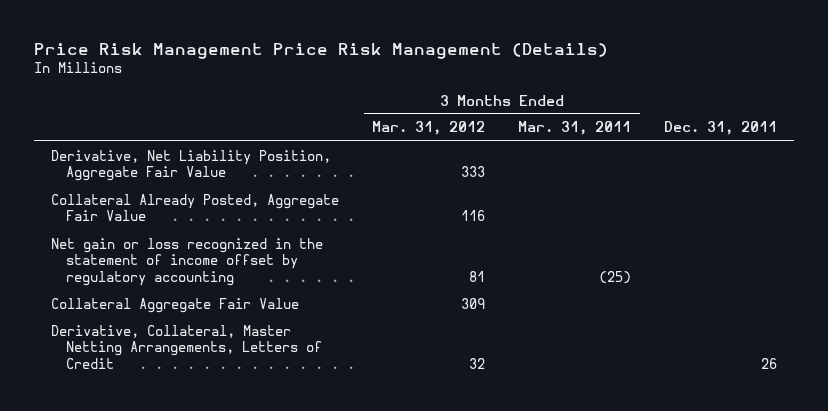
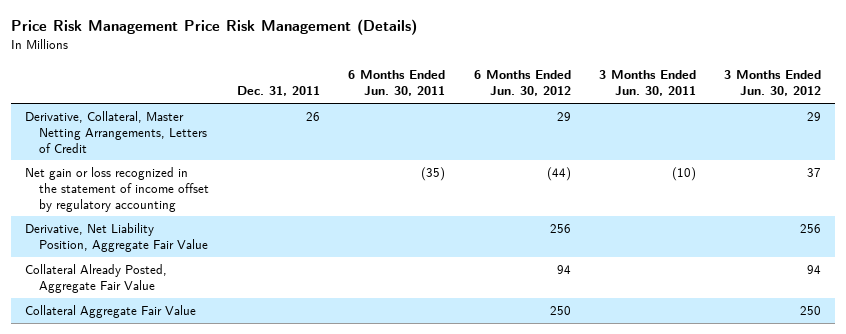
- | 3 Months Ended Mar. 31, 2012 | 3 Months Ended Mar. 31, 2011 | Dec. 31, 2011
+ | Dec. 31, 2011 | 6 Months Ended Jun. 30, 2011 | 6 Months Ended Jun. 30, 2012 | 3 Months Ended Jun. 30, 2011 | 3 Months Ended Jun. 30, 2012
moved up: Derivative, Collateral, Master Netting Arrangements, Letters of Credit | 26 | | 29 | | 29
moved up: Net gain or loss recognized in the statement of income offset by regulatory accounting | | (35) | (44) | (10) | 37

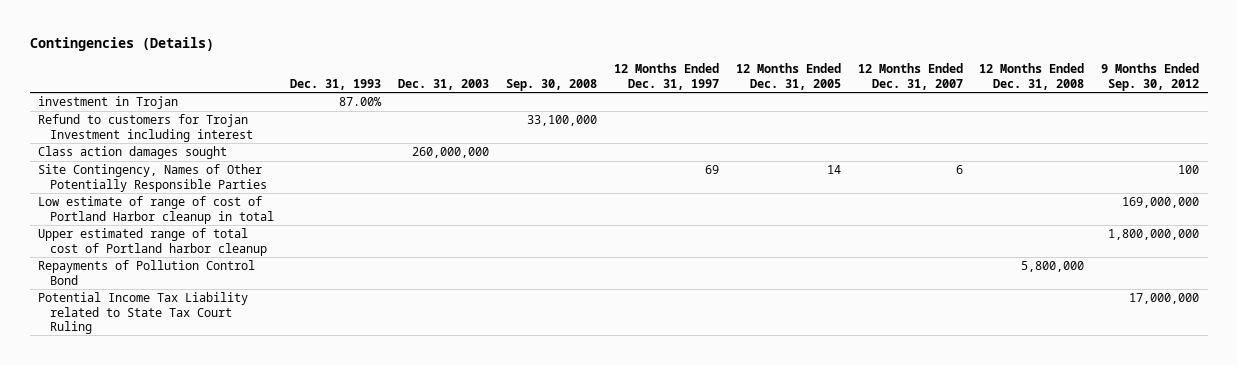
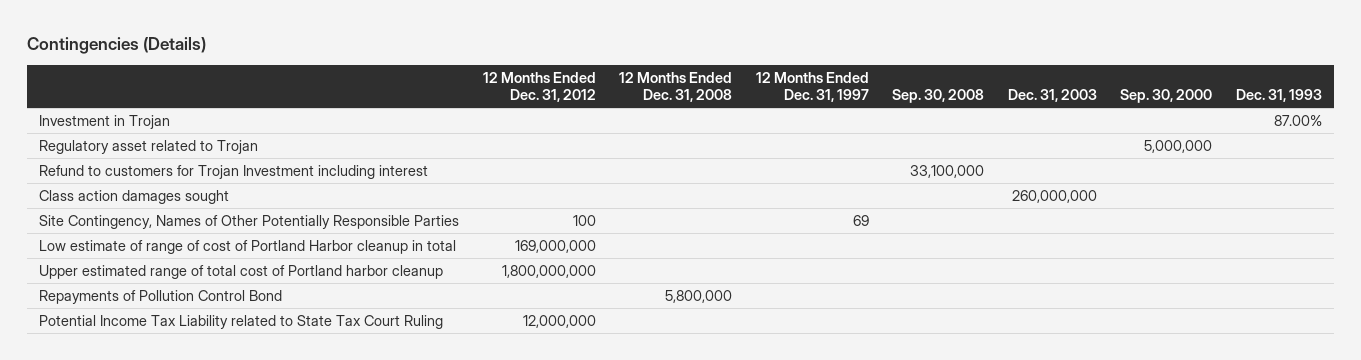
- | Dec. 31, 1993 | Dec. 31, 2003 | Sep. 30, 2008 | 12 Months Ended Dec. 31, 1997 | 12 Months Ended Dec. 31, 2005 | 12 Months Ended Dec. 31, 2007 | 12 Months Ended Dec. 31, 2008 | 9 Months Ended Sep. 30, 2012
+ | 12 Months Ended Dec. 31, 2012 | 12 Months Ended Dec. 31, 2008 | 12 Months Ended Dec. 31, 1997 | Sep. 30, 2008 | Dec. 31, 2003 | Sep. 30, 2000 | Dec. 31, 1993
- investment in Trojan | 87.00% | | | | | | |
+ Investment in Trojan | | | | | | | 87.00%
+ Regulatory asset related to Trojan | | | | | | 5,000,000 |

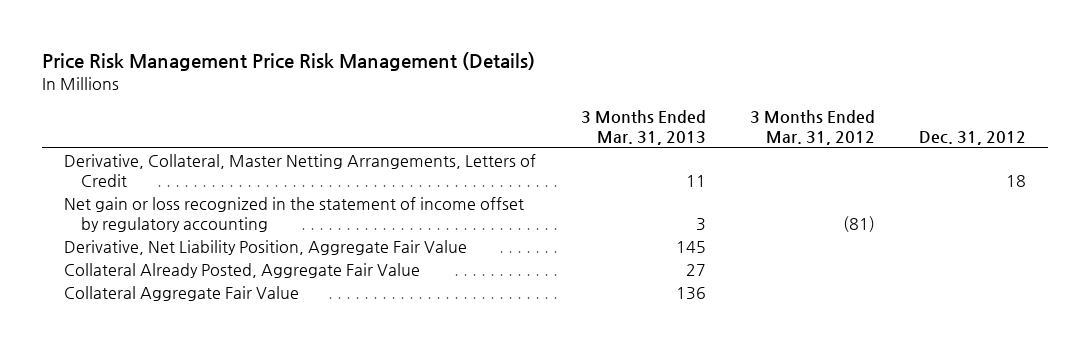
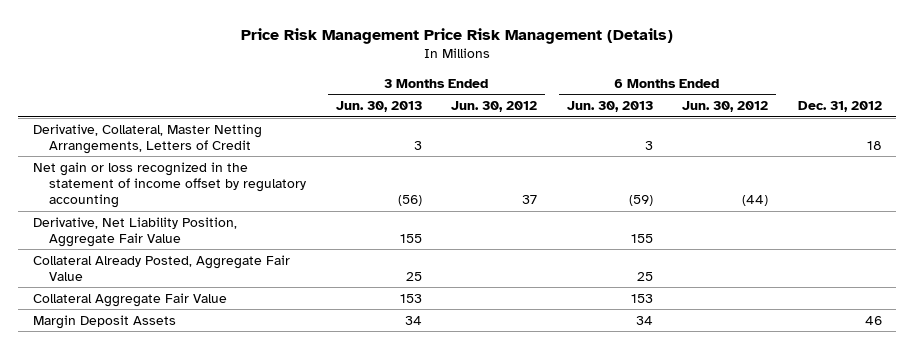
- | 3 Months Ended Mar. 31, 2013 | 3 Months Ended Mar. 31, 2012 | Dec. 31, 2012
+ | 3 Months Ended Jun. 30, 2013 | 3 Months Ended Jun. 30, 2012 | 6 Months Ended Jun. 30, 2013 | 6 Months Ended Jun. 30, 2012 | Dec. 31, 2012
+ Margin Deposit Assets | 34 | | 34 | | 46

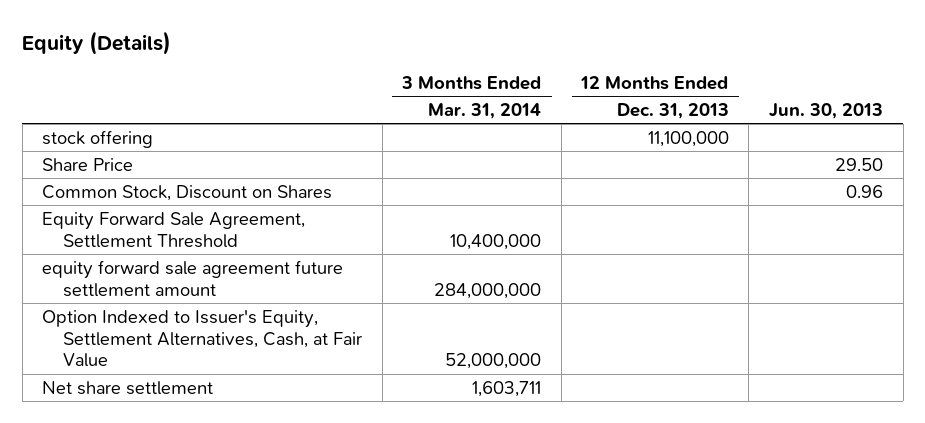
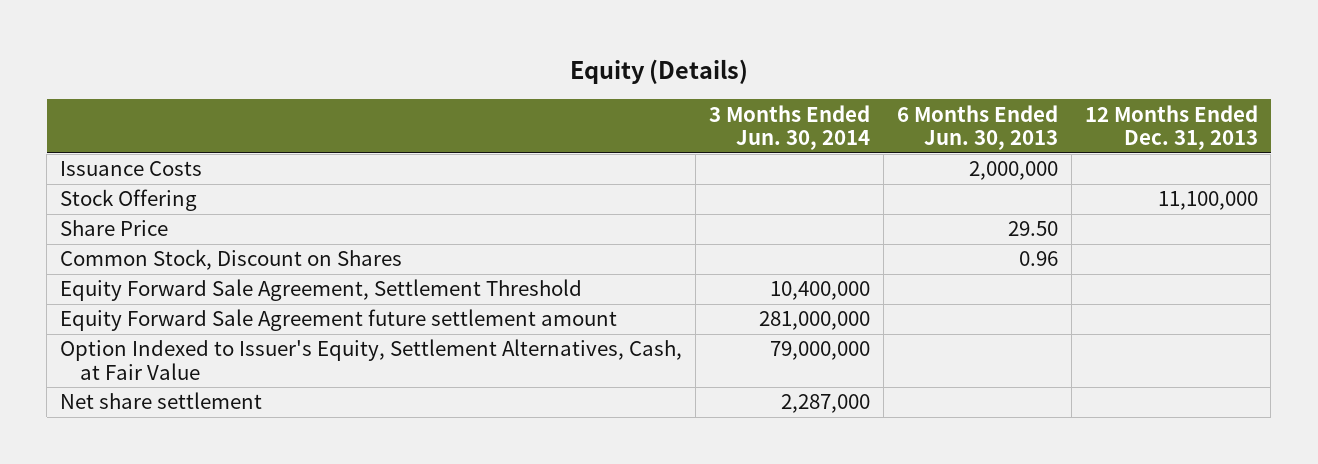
- | 3 Months Ended Mar. 31, 2014 | 12 Months Ended Dec. 31, 2013 | Jun. 30, 2013
+ | 3 Months Ended Jun. 30, 2014 | 6 Months Ended Jun. 30, 2013 | 12 Months Ended Dec. 31, 2013
- stock offering | | 11,100,000 |
+ Issuance Costs | | 2,000,000 |
+ Stock Offering | | | 11,100,000
- equity forward sale agreement future settlement amount | 284,000,000 | |
+ Equity Forward Sale Agreement future settlement amount | 281,000,000 | |

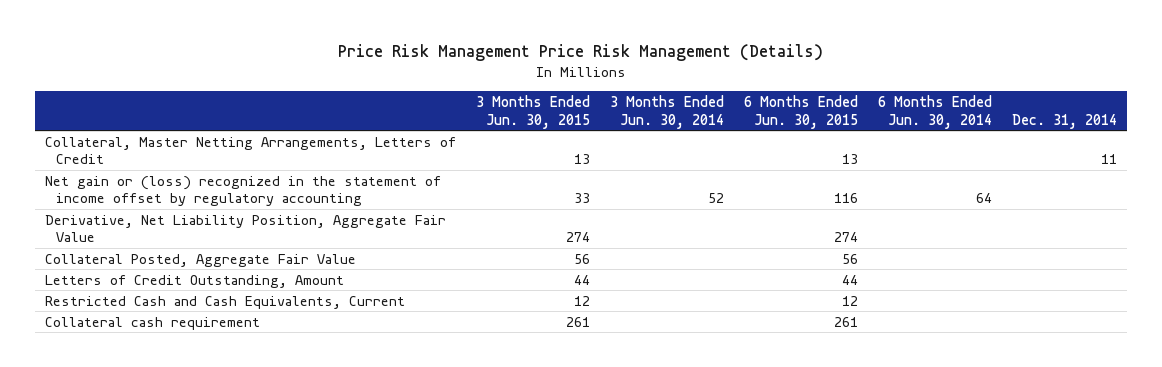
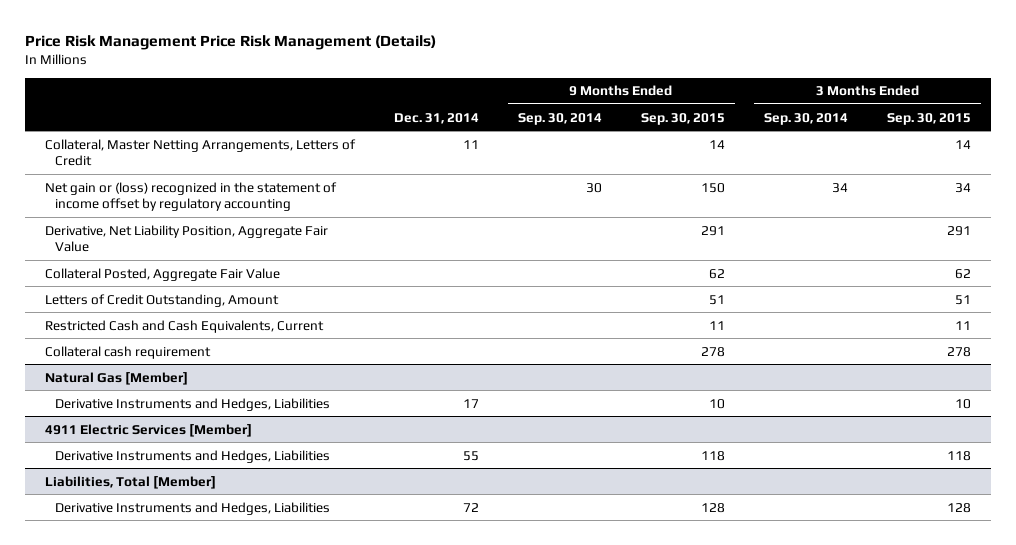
- | 3 Months Ended Jun. 30, 2015 | 3 Months Ended Jun. 30, 2014 | 6 Months Ended Jun. 30, 2015 | 6 Months Ended Jun. 30, 2014 | Dec. 31, 2014
+ | Dec. 31, 2014 | 9 Months Ended Sep. 30, 2014 | 9 Months Ended Sep. 30, 2015 | 3 Months Ended Sep. 30, 2014 | 3 Months Ended Sep. 30, 2015
+ Natural Gas [Member]
+ Derivative Instruments and Hedges, Liabilities | 17 | | 10 | | 10
+ 4911 Electric Services [Member]
+ Derivative Instruments and Hedges, Liabilities | 55 | | 118 | | 118
+ Liabilities, Total [Member]
+ Derivative Instruments and Hedges, Liabilities | 72 | | 128 | | 128

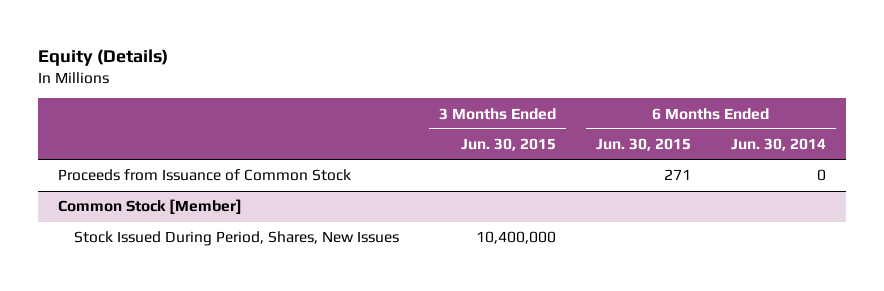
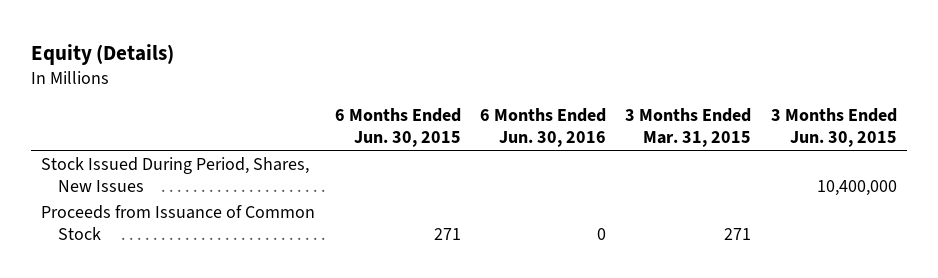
- | 3 Months Ended Jun. 30, 2015 | 6 Months Ended Jun. 30, 2015 | 6 Months Ended Jun. 30, 2014
+ | 6 Months Ended Jun. 30, 2015 | 6 Months Ended Jun. 30, 2016 | 3 Months Ended Mar. 31, 2015 | 3 Months Ended Jun. 30, 2015
+ Stock Issued During Period, Shares, New Issues | | | | 10,400,000
- Common Stock [Member]
- Stock Issued During Period, Shares, New Issues | 10,400,000 | |

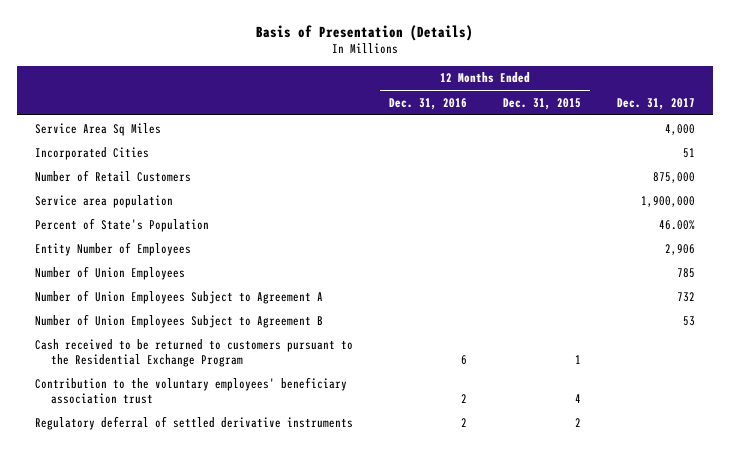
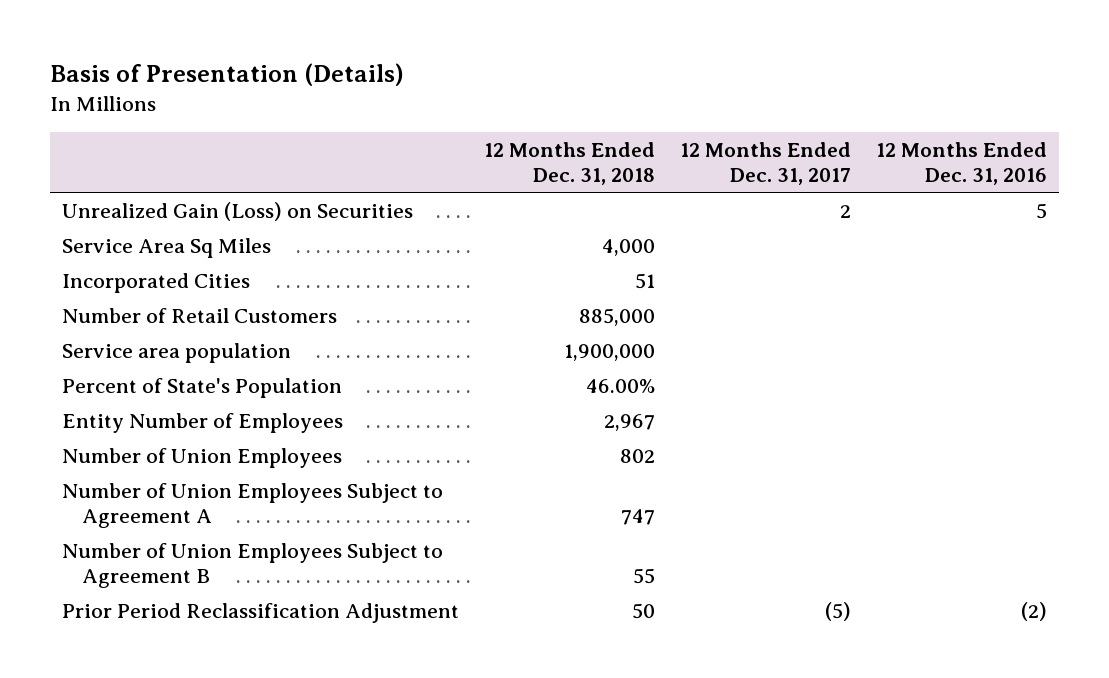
- | 12 Months Ended Dec. 31, 2016 | 12 Months Ended Dec. 31, 2015 | Dec. 31, 2017
+ | 12 Months Ended Dec. 31, 2018 | 12 Months Ended Dec. 31, 2017 | 12 Months Ended Dec. 31, 2016
+ Unrealized Gain (Loss) on Securities | | 2 | 5
- Cash received to be returned to customers pursuant to the Residential Exchange Program | 6 | 1 |
- Contribution to the voluntary employees' beneficiary association trust | 2 | 4 |
- Regulatory deferral of settled derivative instruments | 2 | 2 |
+ Prior Period Reclassification Adjustment | 50 | (5) | (2)

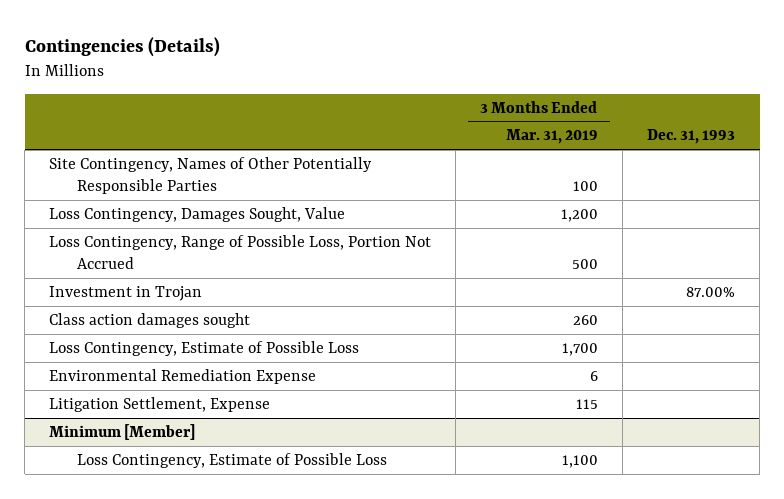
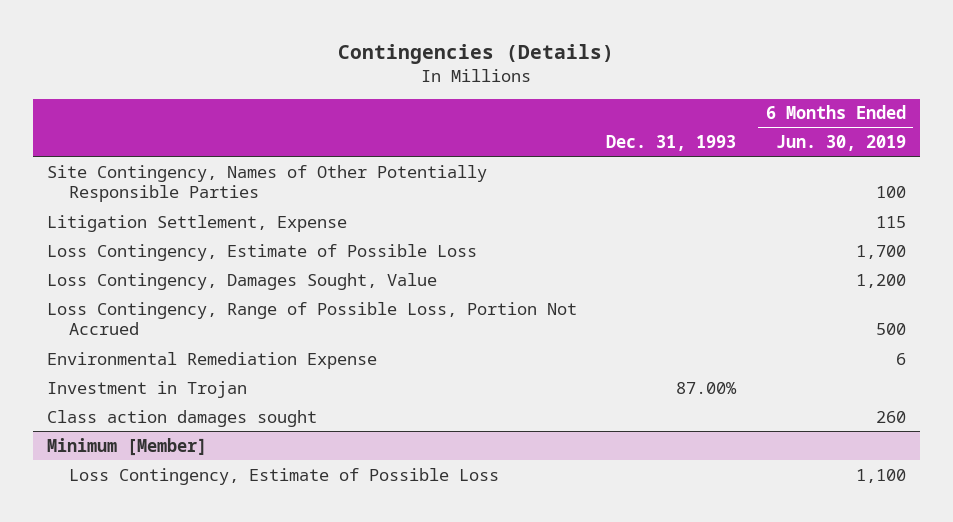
- | 3 Months Ended Mar. 31, 2019 | Dec. 31, 1993
+ | Dec. 31, 1993 | 6 Months Ended Jun. 30, 2019
moved up: Litigation Settlement, Expense | | 115
moved up: Loss Contingency, Estimate of Possible Loss | | 1,700
moved up: Environmental Remediation Expense | | 6

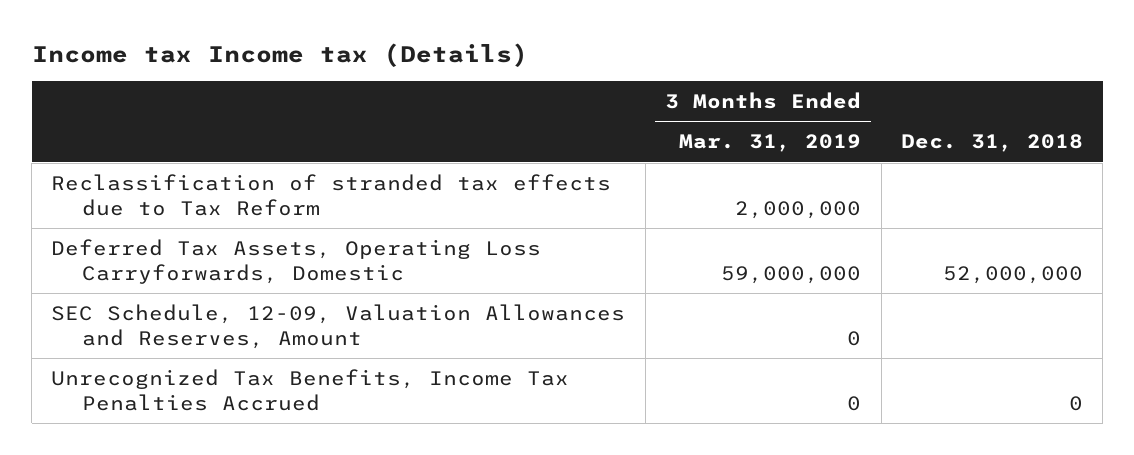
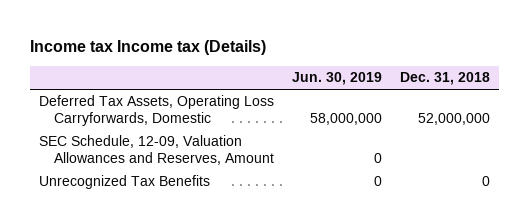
- | 3 Months Ended Mar. 31, 2019 | Dec. 31, 2018
+ | Jun. 30, 2019 | Dec. 31, 2018
- Reclassification of stranded tax effects due to Tax Reform | 2,000,000 |
- Unrecognized Tax Benefits, Income Tax Penalties Accrued | 0 | 0
+ Unrecognized Tax Benefits | 0 | 0

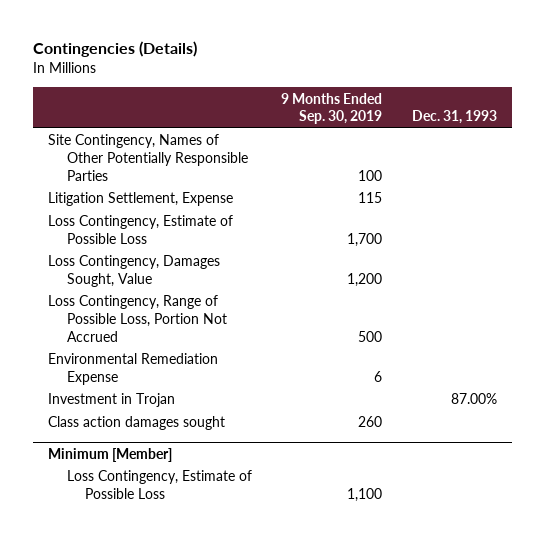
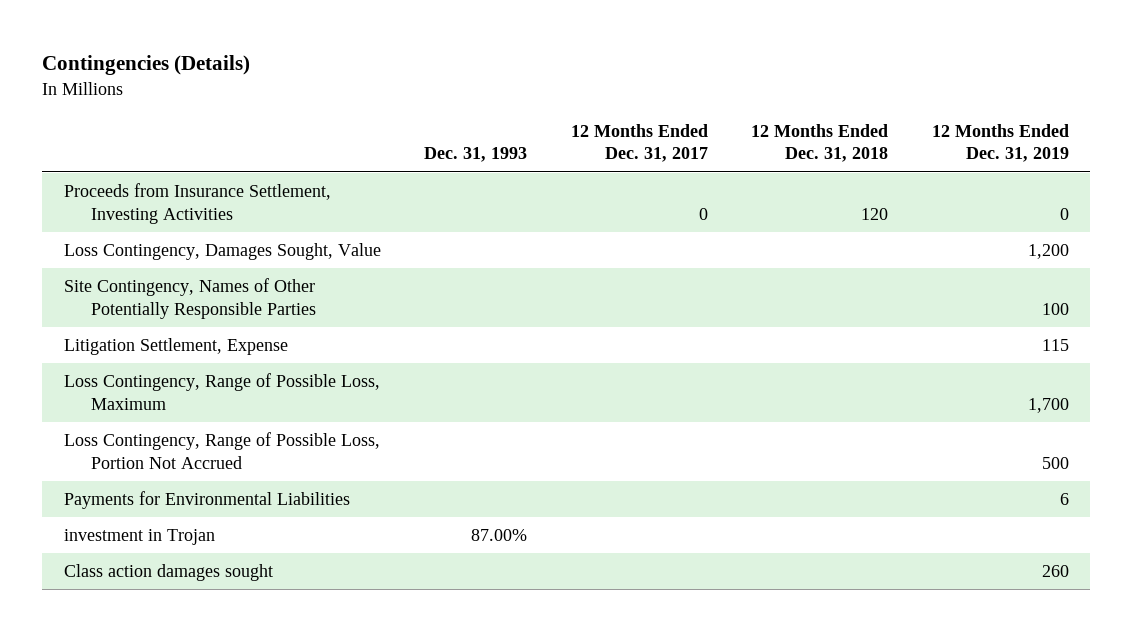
- | 9 Months Ended Sep. 30, 2019 | Dec. 31, 1993
+ | Dec. 31, 1993 | 12 Months Ended Dec. 31, 2017 | 12 Months Ended Dec. 31, 2018 | 12 Months Ended Dec. 31, 2019
+ Proceeds from Insurance Settlement, Investing Activities | | 0 | 120 | 0
moved up: Loss Contingency, Damages Sought, Value | | | | 1,200
- Loss Contingency, Estimate of Possible Loss | 1,700 |
+ Loss Contingency, Range of Possible Loss, Maximum | | | | 1,700
- Environmental Remediation Expense | 6 |
- Investment in Trojan | | 87.00%
+ Payments for Environmental Liabilities | | | | 6
+ investment in Trojan | 87.00% | | |
- Minimum [Member]
- Loss Contingency, Estimate of Possible Loss | 1,100 |

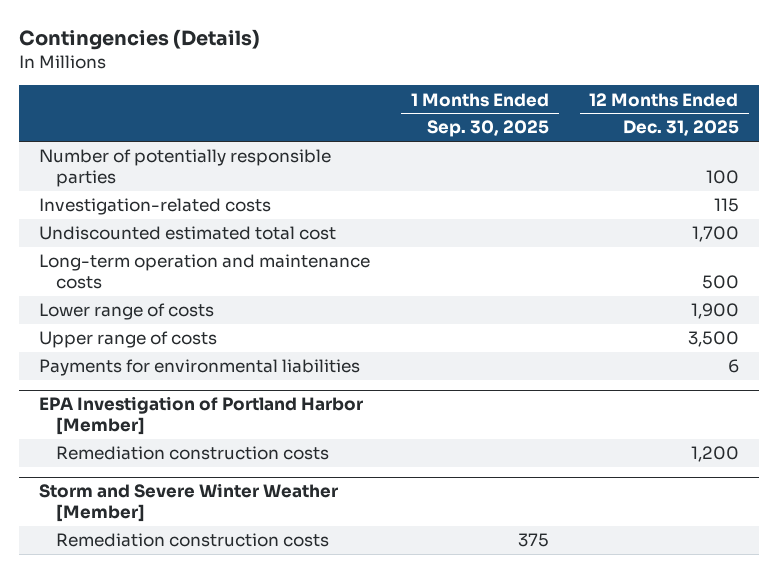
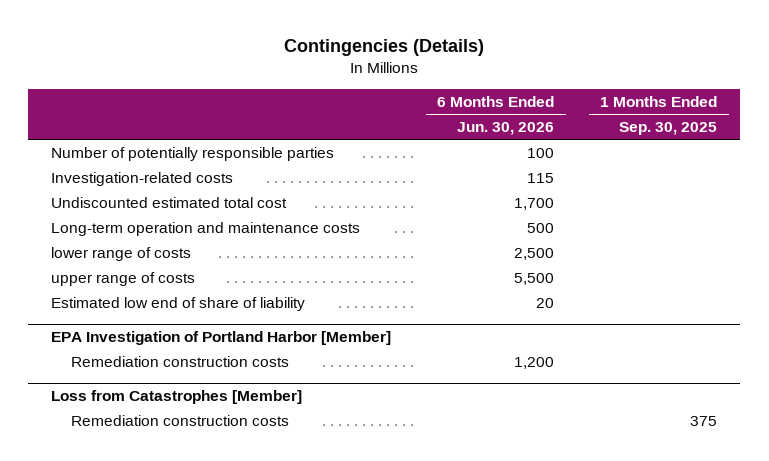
- | 1 Months Ended Sep. 30, 2025 | 12 Months Ended Dec. 31, 2025
+ | 6 Months Ended Jun. 30, 2026 | 1 Months Ended Sep. 30, 2025
- Lower range of costs | | 1,900
- Upper range of costs | | 3,500
- Payments for environmental liabilities | | 6
+ lower range of costs | 2,500 |
+ upper range of costs | 5,500 |
+ Estimated low end of share of liability | 20 |
- Storm and Severe Winter Weather [Member]
+ Loss from Catastrophes [Member]

